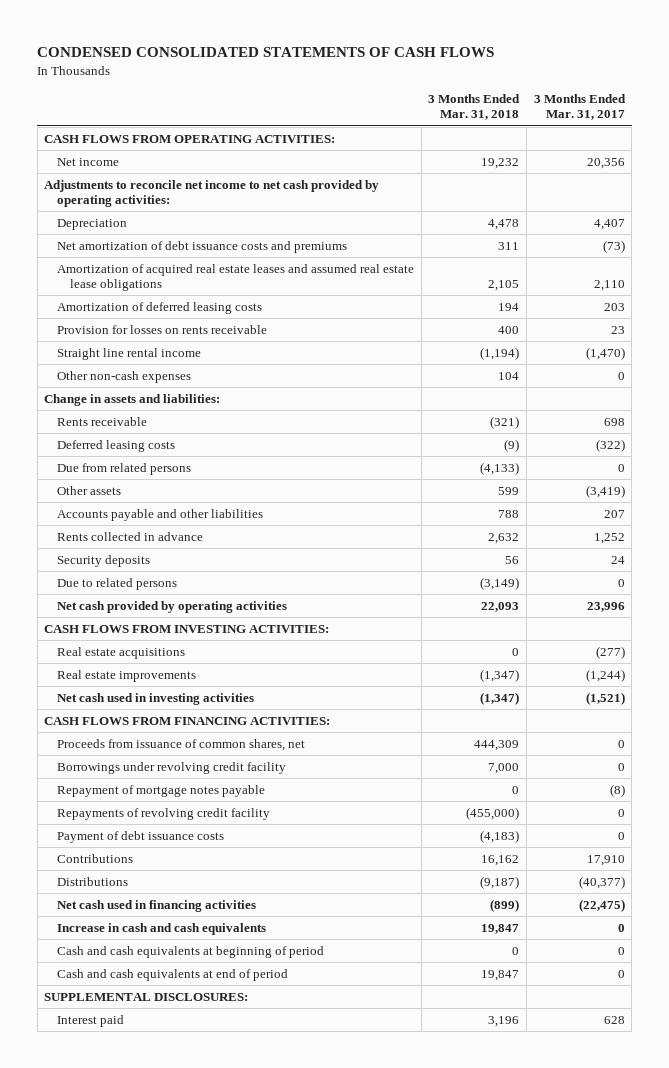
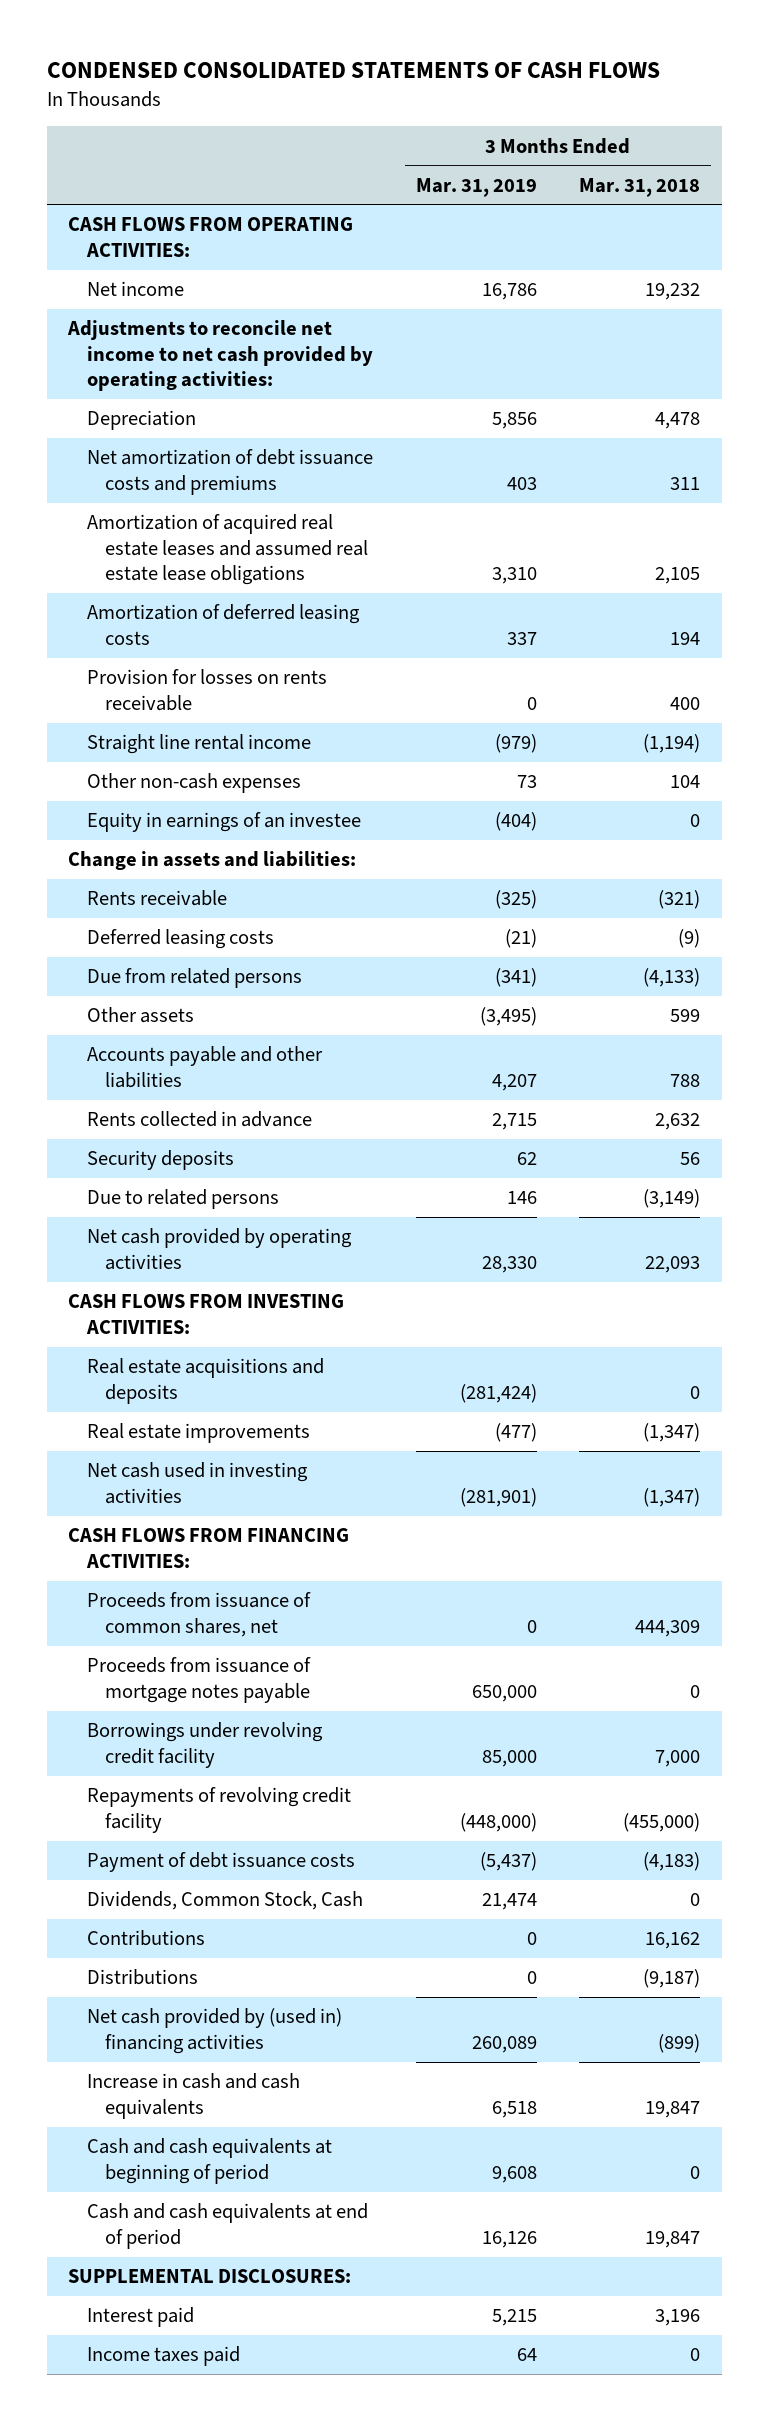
- | 3 Months Ended Mar. 31, 2018 | 3 Months Ended Mar. 31, 2017
+ | 3 Months Ended Mar. 31, 2019 | 3 Months Ended Mar. 31, 2018
+ Equity in earnings of an investee | (404) | 0
- Real estate acquisitions | 0 | (277)
+ Real estate acquisitions and deposits | (281,424) | 0
+ Proceeds from issuance of mortgage notes payable | 650,000 | 0
- Repayment of mortgage notes payable | 0 | (8)
+ Dividends, Common Stock, Cash | 21,474 | 0
- Net cash used in financing activities | (899) | (22,475)
+ Net cash provided by (used in) financing activities | 260,089 | (899)
+ Income taxes paid | 64 | 0

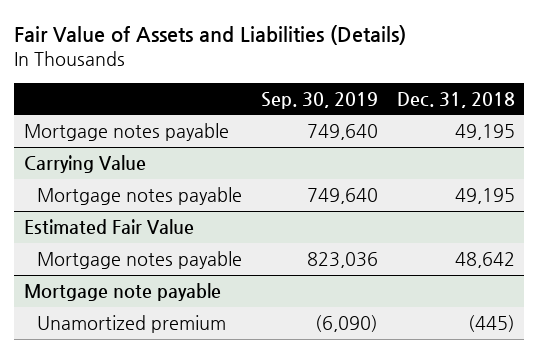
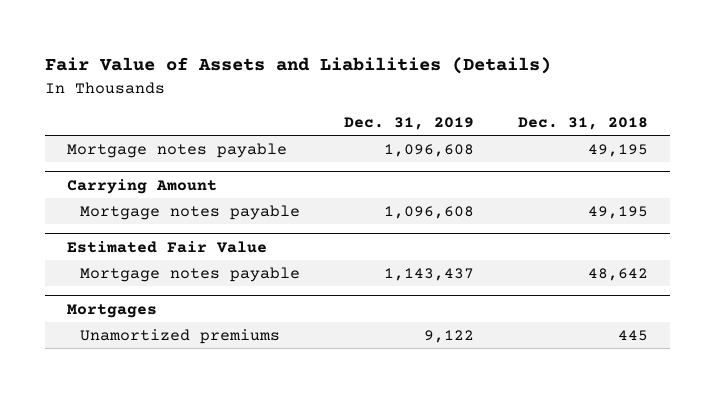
- | Sep. 30, 2019 | Dec. 31, 2018
+ | Dec. 31, 2019 | Dec. 31, 2018
- Carrying Value
+ Carrying Amount
- Mortgage note payable
- Unamortized premium | (6,090) | (445)
+ Mortgages
+ Unamortized premiums | 9,122 | 445

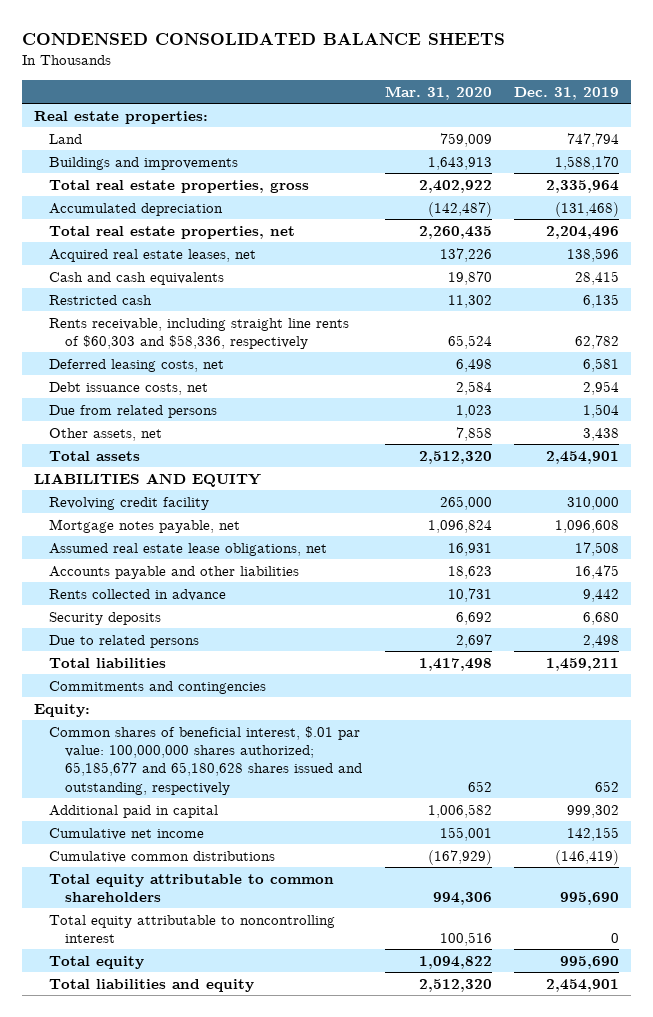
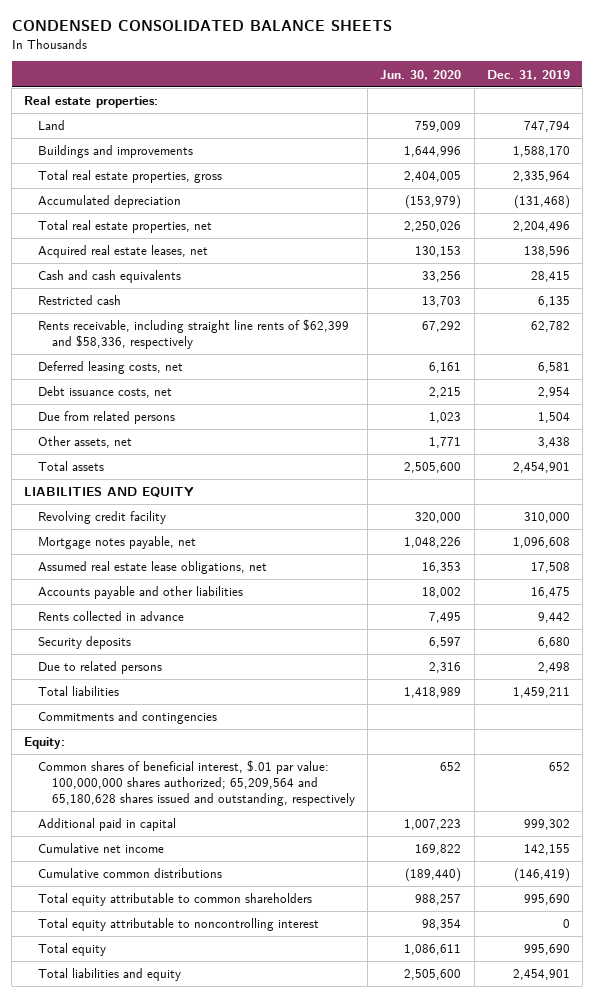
- | Mar. 31, 2020 | Dec. 31, 2019
+ | Jun. 30, 2020 | Dec. 31, 2019
- Rents receivable, including straight line rents of $60,303 and $58,336, respectively | 65,524 | 62,782
+ Rents receivable, including straight line rents of $62,399 and $58,336, respectively | 67,292 | 62,782
- Common shares of beneficial interest, $.01 par value: 100,000,000 shares authorized; 65,185,677 and 65,180,628 shares issued and outstanding, respectively | 652 | 652
+ Common shares of beneficial interest, $.01 par value: 100,000,000 shares authorized; 65,209,564 and 65,180,628 shares issued and outstanding, respectively | 652 | 652

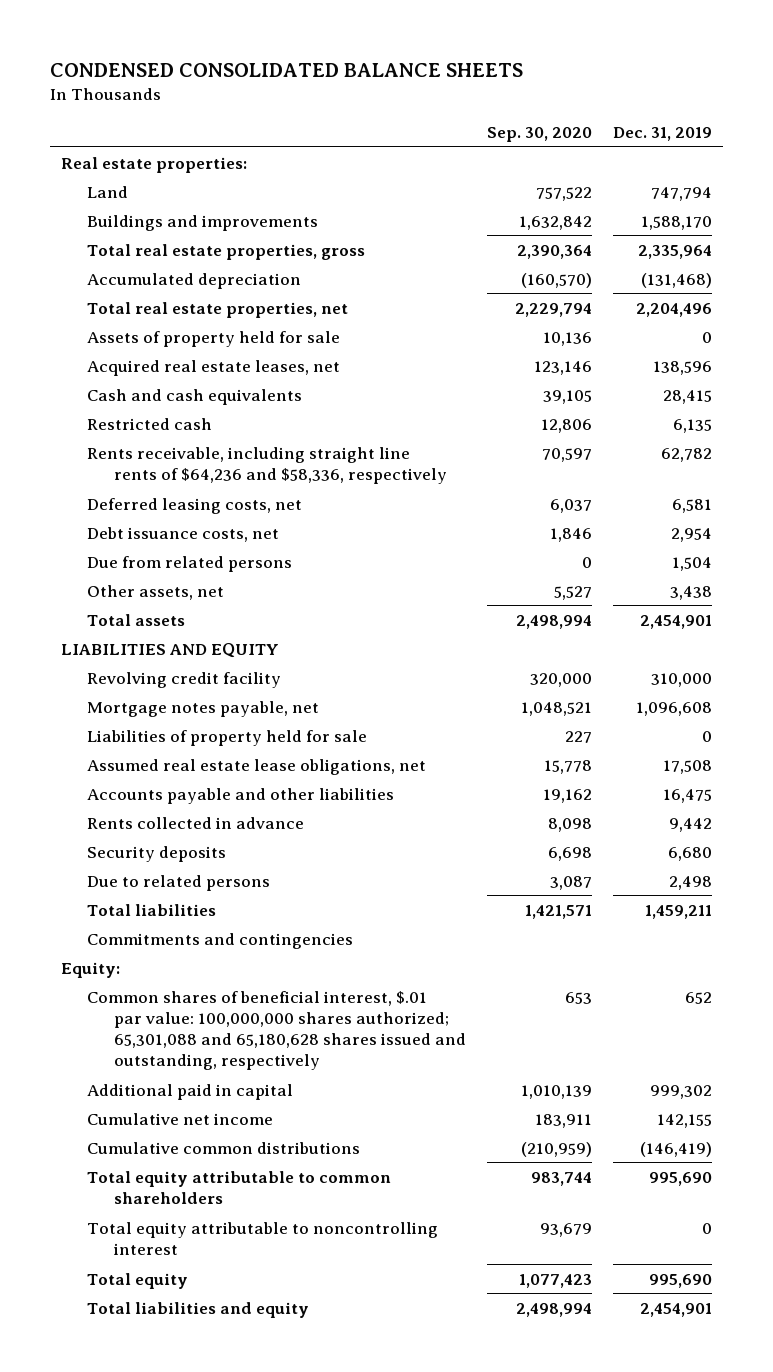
- | Jun. 30, 2020 | Dec. 31, 2019
+ | Sep. 30, 2020 | Dec. 31, 2019
+ Assets of property held for sale | 10,136 | 0
- Rents receivable, including straight line rents of $62,399 and $58,336, respectively | 67,292 | 62,782
+ Rents receivable, including straight line rents of $64,236 and $58,336, respectively | 70,597 | 62,782
+ Liabilities of property held for sale | 227 | 0
- Common shares of beneficial interest, $.01 par value: 100,000,000 shares authorized; 65,209,564 and 65,180,628 shares issued and outstanding, respectively | 652 | 652
+ Common shares of beneficial interest, $.01 par value: 100,000,000 shares authorized; 65,301,088 and 65,180,628 shares issued and outstanding, respectively | 653 | 652

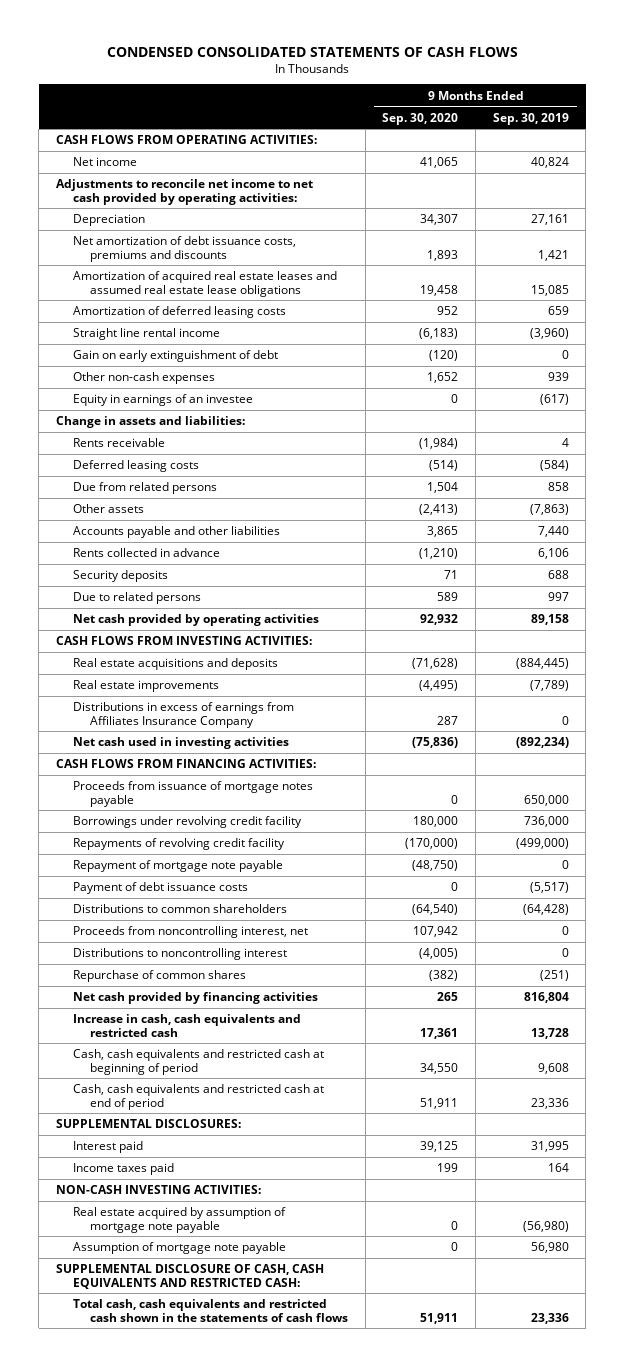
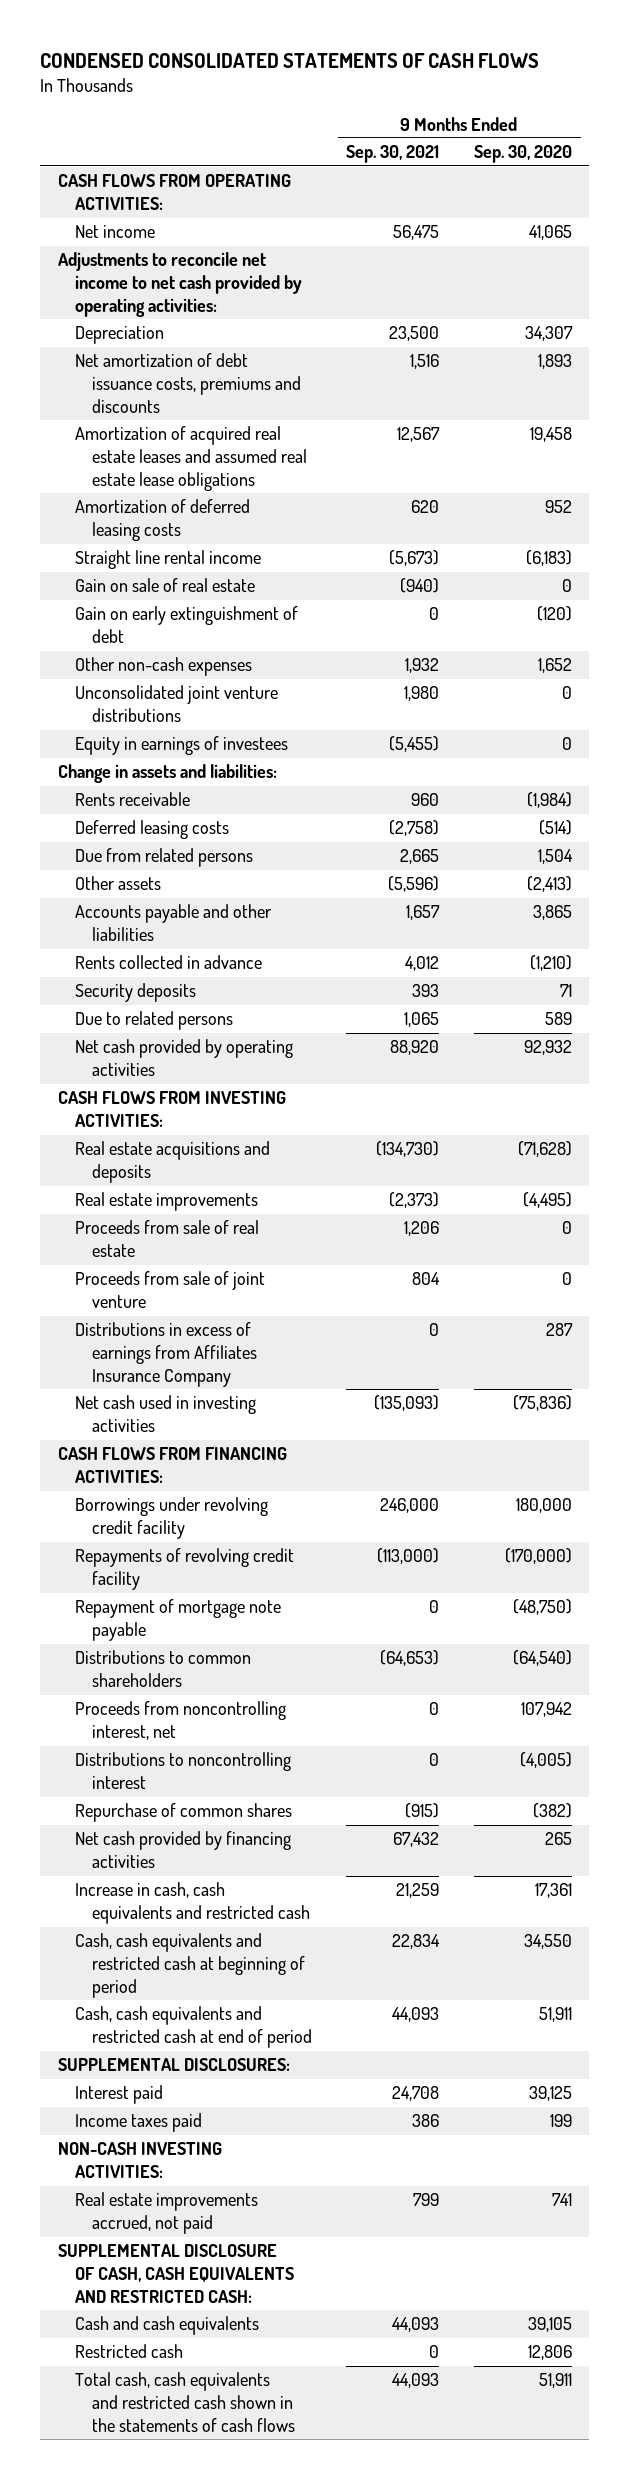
- | 9 Months Ended Sep. 30, 2020 | 9 Months Ended Sep. 30, 2019
+ | 9 Months Ended Sep. 30, 2021 | 9 Months Ended Sep. 30, 2020
+ Gain on sale of real estate | (940) | 0
- Equity in earnings of an investee | 0 | (617)
+ Unconsolidated joint venture distributions | 1,980 | 0
+ Equity in earnings of investees | (5,455) | 0
+ Proceeds from sale of real estate | 1,206 | 0
+ Proceeds from sale of joint venture | 804 | 0
- Proceeds from issuance of mortgage notes payable | 0 | 650,000
- Payment of debt issuance costs | 0 | (5,517)
- Real estate acquired by assumption of mortgage note payable | 0 | (56,980)
- Assumption of mortgage note payable | 0 | 56,980
+ Real estate improvements accrued, not paid | 799 | 741
+ Cash and cash equivalents | 44,093 | 39,105
+ Restricted cash | 0 | 12,806

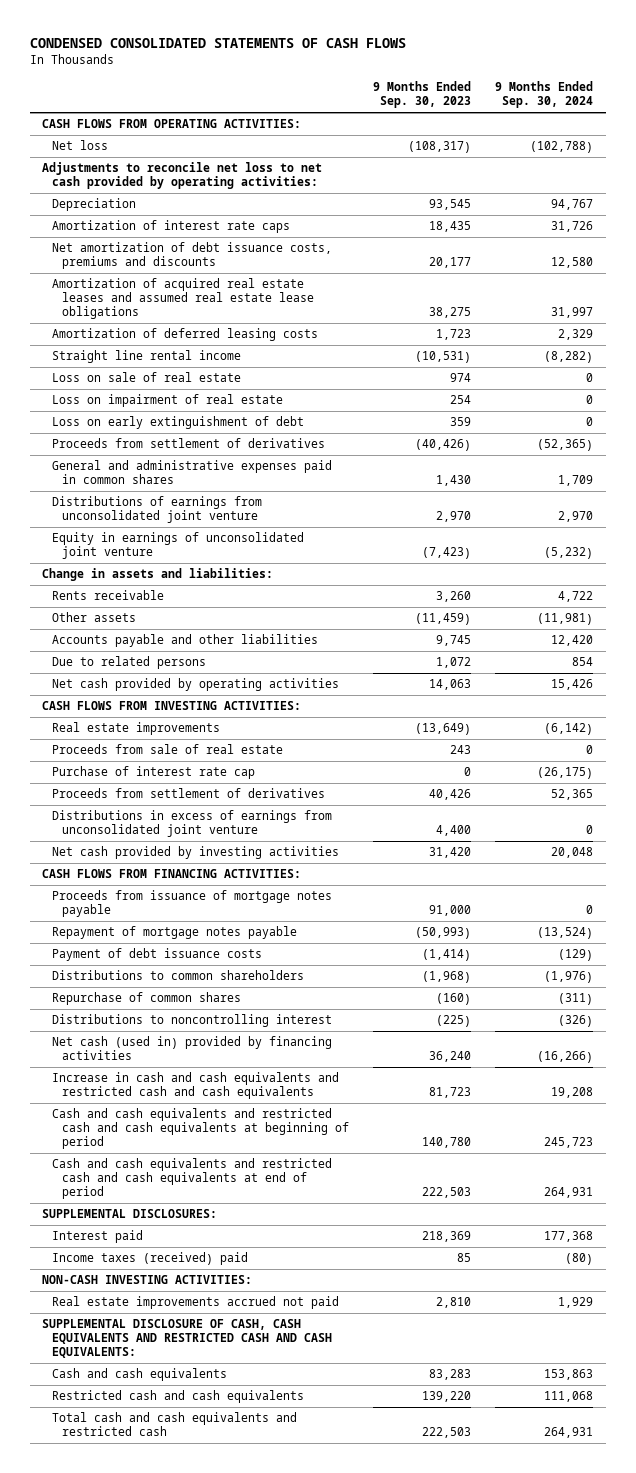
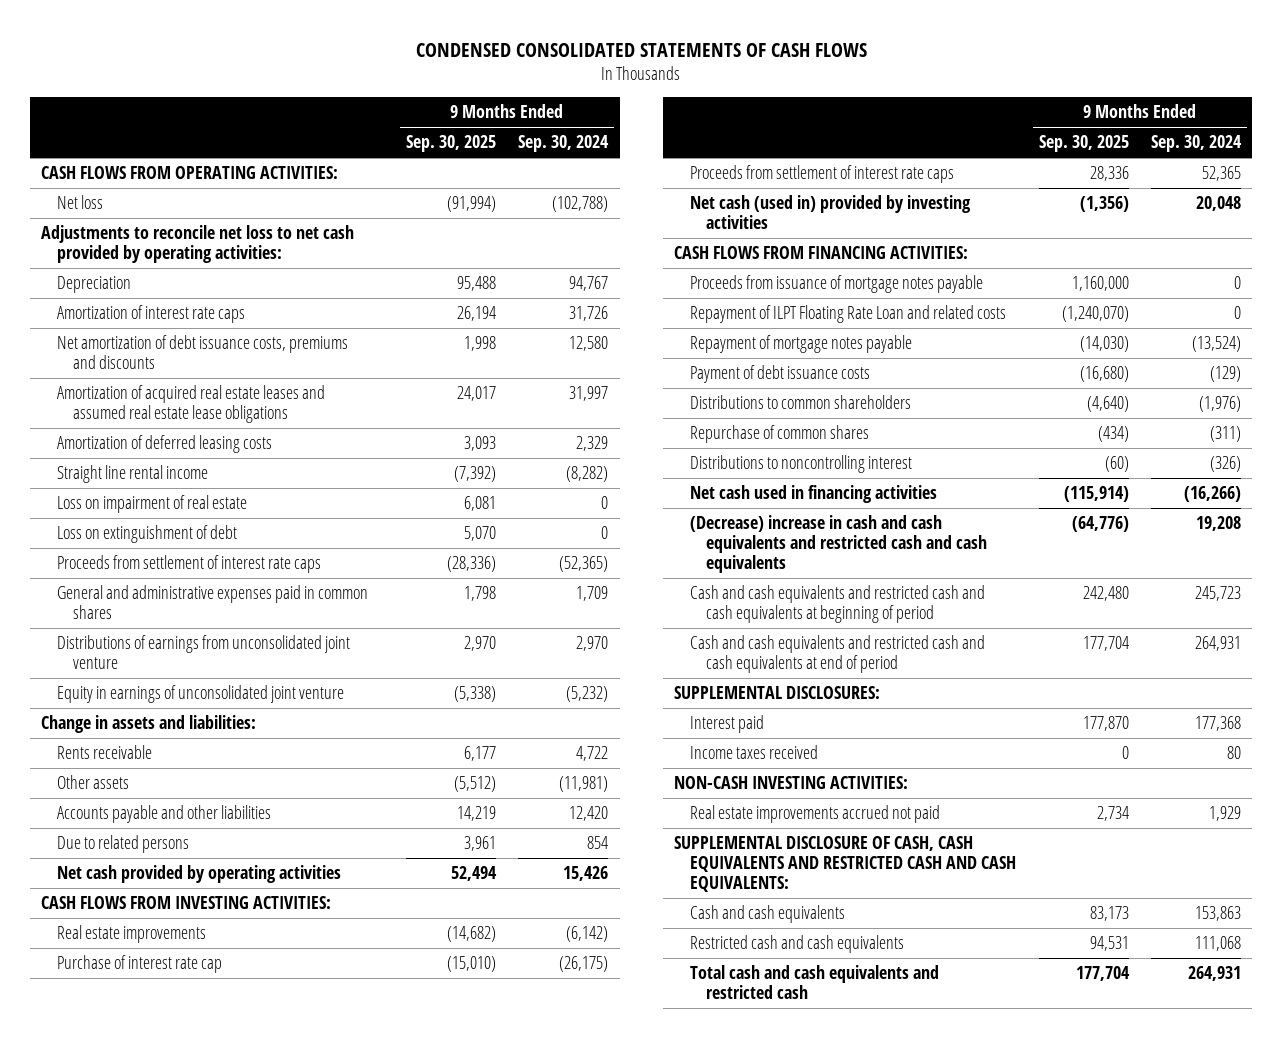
- | 9 Months Ended Sep. 30, 2023 | 9 Months Ended Sep. 30, 2024
+ | 9 Months Ended Sep. 30, 2025 | 9 Months Ended Sep. 30, 2024
- Loss on sale of real estate | 974 | 0
- Loss on early extinguishment of debt | 359 | 0
- Proceeds from settlement of derivatives | (40,426) | (52,365)
+ Loss on extinguishment of debt | 5,070 | 0
+ Proceeds from settlement of interest rate caps | (28,336) | (52,365)
- Proceeds from sale of real estate | 243 | 0
- Proceeds from settlement of derivatives | 40,426 | 52,365
- Distributions in excess of earnings from unconsolidated joint venture | 4,400 | 0
- Net cash provided by investing activities | 31,420 | 20,048
+ Proceeds from settlement of interest rate caps | 28,336 | 52,365
+ Net cash (used in) provided by investing activities | (1,356) | 20,048
+ Repayment of ILPT Floating Rate Loan and related costs | (1,240,070) | 0
- Net cash (used in) provided by financing activities | 36,240 | (16,266)
- Increase in cash and cash equivalents and restricted cash and cash equivalents | 81,723 | 19,208
+ Net cash used in financing activities | (115,914) | (16,266)
+ (Decrease) increase in cash and cash equivalents and restricted cash and cash equivalents | (64,776) | 19,208
- Income taxes (received) paid | 85 | (80)
+ Income taxes received | 0 | 80

